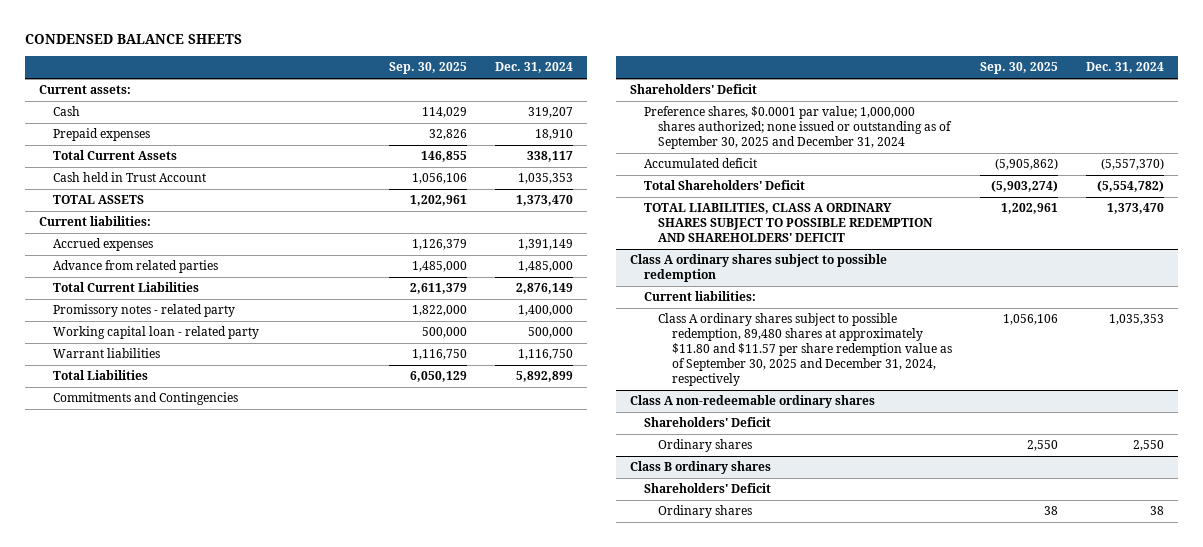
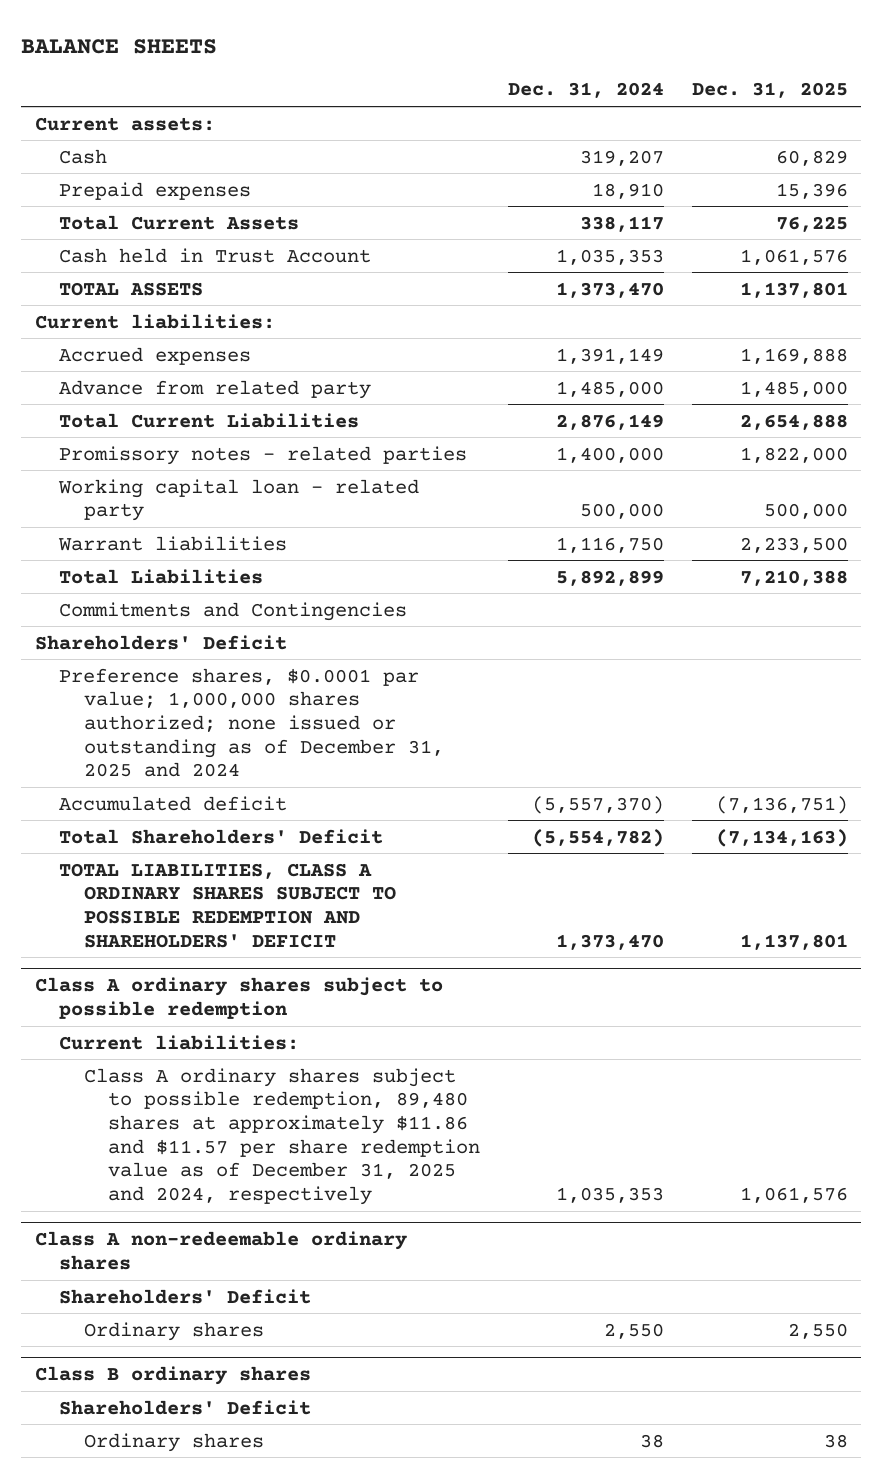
- CONDENSED BALANCE SHEETS
+ BALANCE SHEETS
- | Sep. 30, 2025 | Dec. 31, 2024
+ | Dec. 31, 2024 | Dec. 31, 2025
- Advance from related parties | 1,485,000 | 1,485,000
+ Advance from related party | 1,485,000 | 1,485,000
- Promissory notes - related party | 1,822,000 | 1,400,000
+ Promissory notes - related parties | 1,400,000 | 1,822,000
- Preference shares, $0.0001 par value; 1,000,000 shares authorized; none issued or outstanding as of September 30, 2025 and December 31, 2024
+ Preference shares, $0.0001 par value; 1,000,000 shares authorized; none issued or outstanding as of December 31, 2025 and 2024
@ Class A ordinary shares subject to possible redemption
- Class A ordinary shares subject to possible redemption, 89,480 shares at approximately $11.80 and $11.57 per share redemption value as of September 30, 2025 and December 31, 2024, respectively | 1,056,106 | 1,035,353
+ Class A ordinary shares subject to possible redemption, 89,480 shares at approximately $11.86 and $11.57 per share redemption value as of December 31, 2025 and 2024, respectively | 1,035,353 | 1,061,576

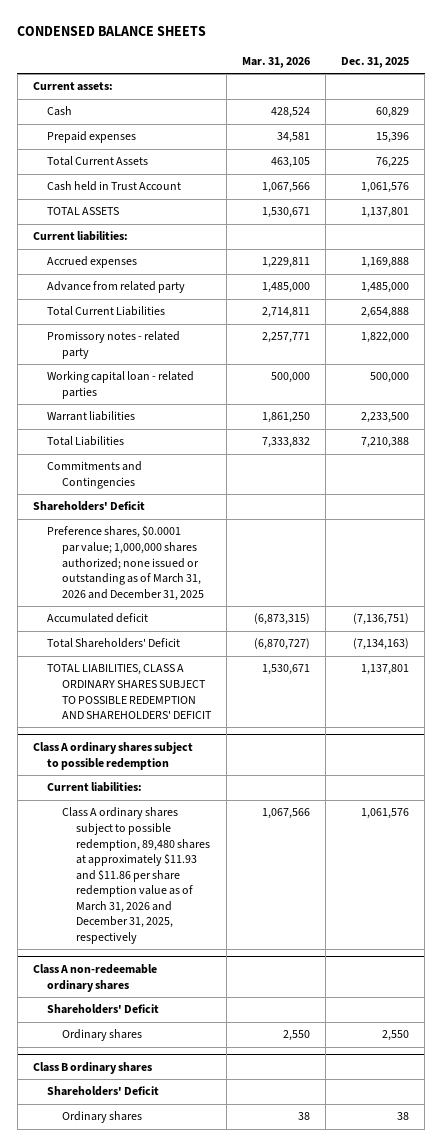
- BALANCE SHEETS
+ CONDENSED BALANCE SHEETS
- | Dec. 31, 2024 | Dec. 31, 2025
+ | Mar. 31, 2026 | Dec. 31, 2025
- Promissory notes - related parties | 1,400,000 | 1,822,000
- Working capital loan - related party | 500,000 | 500,000
+ Promissory notes - related party | 2,257,771 | 1,822,000
+ Working capital loan - related parties | 500,000 | 500,000
- Preference shares, $0.0001 par value; 1,000,000 shares authorized; none issued or outstanding as of December 31, 2025 and 2024
+ Preference shares, $0.0001 par value; 1,000,000 shares authorized; none issued or outstanding as of March 31, 2026 and December 31, 2025
@ Class A ordinary shares subject to possible redemption
- Class A ordinary shares subject to possible redemption, 89,480 shares at approximately $11.86 and $11.57 per share redemption value as of December 31, 2025 and 2024, respectively | 1,035,353 | 1,061,576
+ Class A ordinary shares subject to possible redemption, 89,480 shares at approximately $11.93 and $11.86 per share redemption value as of March 31, 2026 and December 31, 2025, respectively | 1,067,566 | 1,061,576

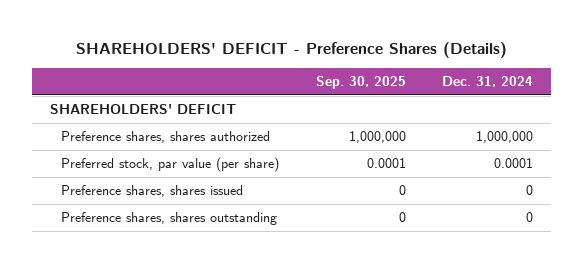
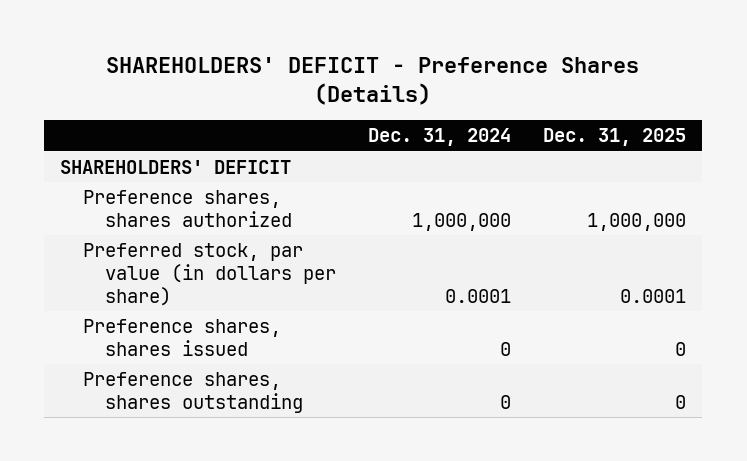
- | Sep. 30, 2025 | Dec. 31, 2024
+ | Dec. 31, 2024 | Dec. 31, 2025
- Preferred stock, par value (per share) | 0.0001 | 0.0001
+ Preferred stock, par value (in dollars per share) | 0.0001 | 0.0001

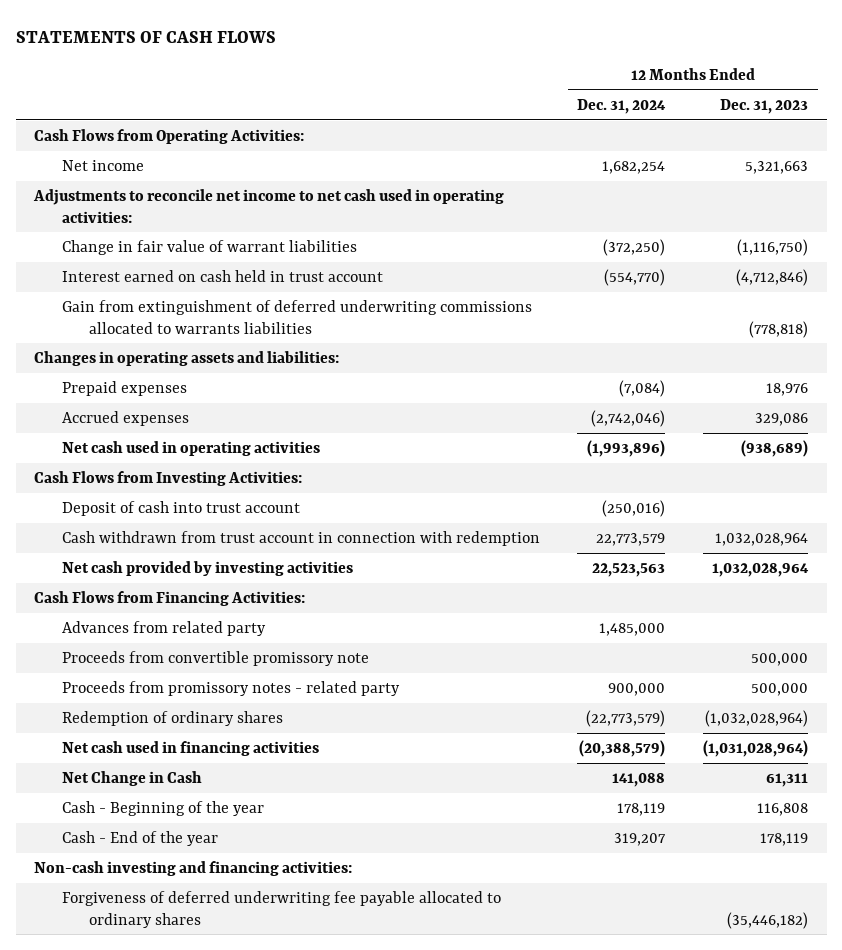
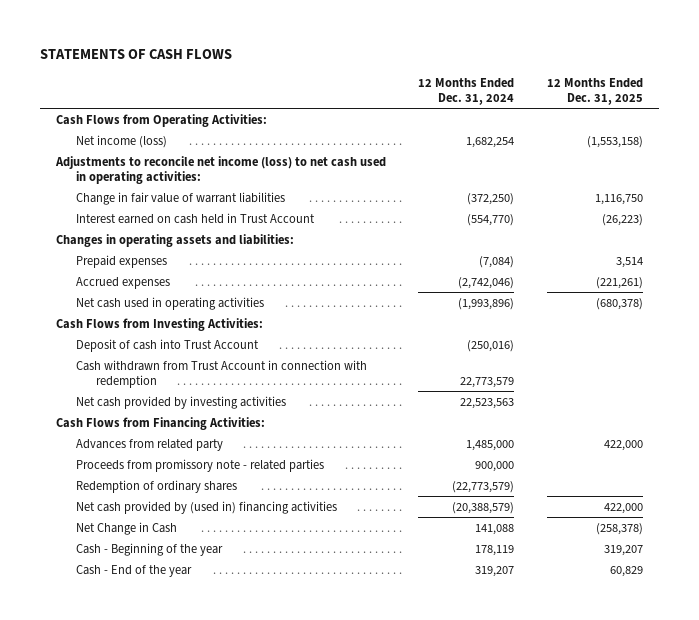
- | 12 Months Ended Dec. 31, 2024 | 12 Months Ended Dec. 31, 2023
+ | 12 Months Ended Dec. 31, 2024 | 12 Months Ended Dec. 31, 2025
- Net income | 1,682,254 | 5,321,663
- Adjustments to reconcile net income to net cash used in operating activities:
+ Net income (loss) | 1,682,254 | (1,553,158)
+ Adjustments to reconcile net income (loss) to net cash used in operating activities:
- Interest earned on cash held in trust account | (554,770) | (4,712,846)
- Gain from extinguishment of deferred underwriting commissions allocated to warrants liabilities | | (778,818)
+ Interest earned on cash held in Trust Account | (554,770) | (26,223)
- Deposit of cash into trust account | (250,016) |
- Cash withdrawn from trust account in connection with redemption | 22,773,579 | 1,032,028,964
+ Deposit of cash into Trust Account | (250,016) |
+ Cash withdrawn from Trust Account in connection with redemption | 22,773,579 |
- Proceeds from convertible promissory note | | 500,000
- Proceeds from promissory notes - related party | 900,000 | 500,000
+ Proceeds from promissory note - related parties | 900,000 |
- Net cash used in financing activities | (20,388,579) | (1,031,028,964)
+ Net cash provided by (used in) financing activities | (20,388,579) | 422,000
- Non-cash investing and financing activities:
- Forgiveness of deferred underwriting fee payable allocated to ordinary shares | | (35,446,182)

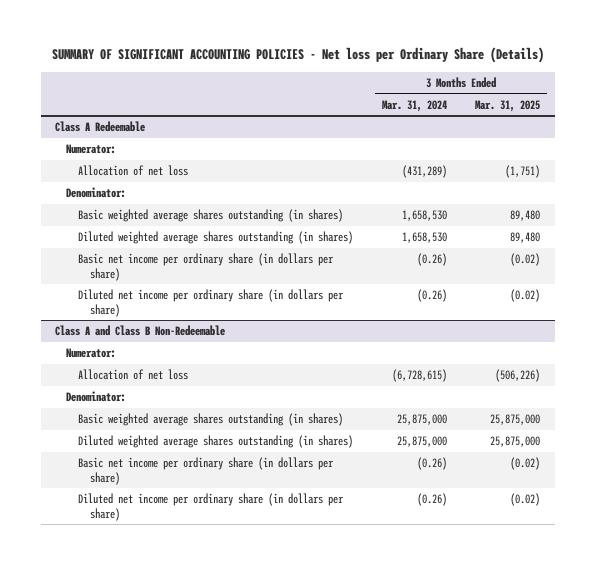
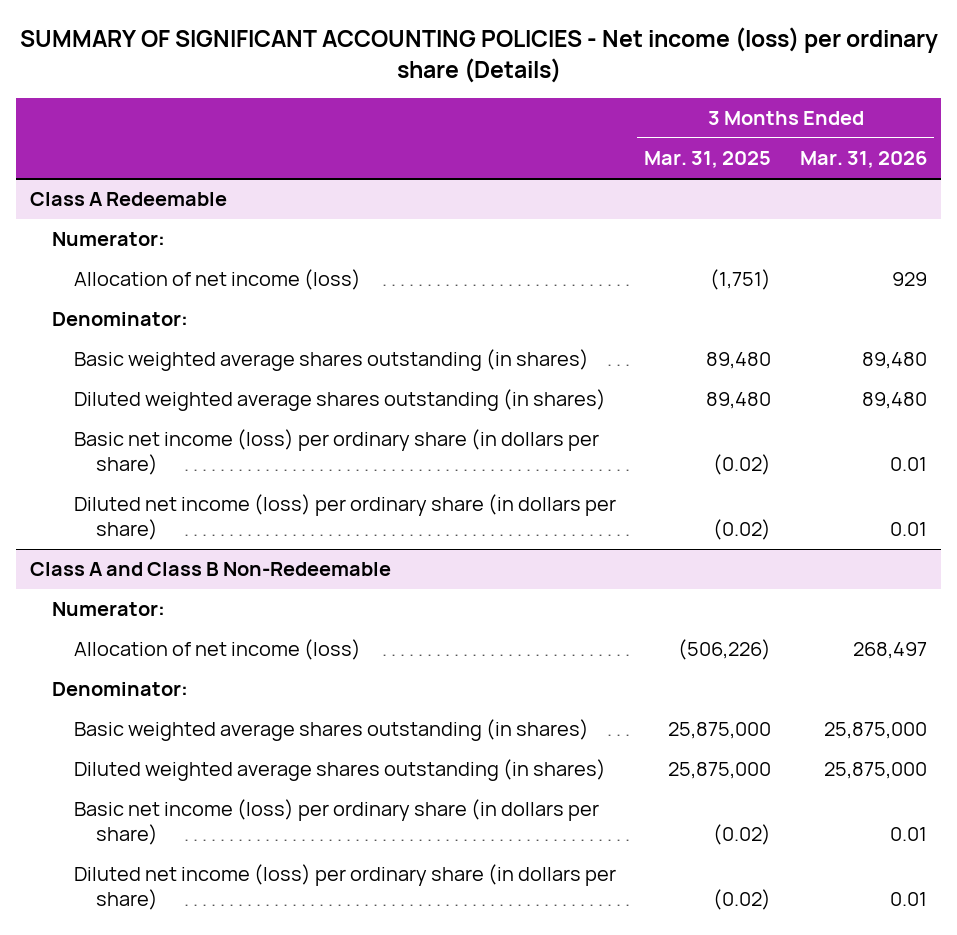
- SUMMARY OF SIGNIFICANT ACCOUNTING POLICIES - Net loss per Ordinary Share (Details)
+ SUMMARY OF SIGNIFICANT ACCOUNTING POLICIES - Net income (loss) per ordinary share (Details)
- | 3 Months Ended Mar. 31, 2024 | 3 Months Ended Mar. 31, 2025
+ | 3 Months Ended Mar. 31, 2025 | 3 Months Ended Mar. 31, 2026
@ Class A Redeemable
- Allocation of net loss | (431,289) | (1,751)
+ Allocation of net income (loss) | (1,751) | 929
- Basic net income per ordinary share (in dollars per share) | (0.26) | (0.02)
- Diluted net income per ordinary share (in dollars per share) | (0.26) | (0.02)
+ Basic net income (loss) per ordinary share (in dollars per share) | (0.02) | 0.01
+ Diluted net income (loss) per ordinary share (in dollars per share) | (0.02) | 0.01
@ Class A and Class B Non-Redeemable
- Allocation of net loss | (6,728,615) | (506,226)
+ Allocation of net income (loss) | (506,226) | 268,497
- Basic net income per ordinary share (in dollars per share) | (0.26) | (0.02)
- Diluted net income per ordinary share (in dollars per share) | (0.26) | (0.02)
+ Basic net income (loss) per ordinary share (in dollars per share) | (0.02) | 0.01
+ Diluted net income (loss) per ordinary share (in dollars per share) | (0.02) | 0.01

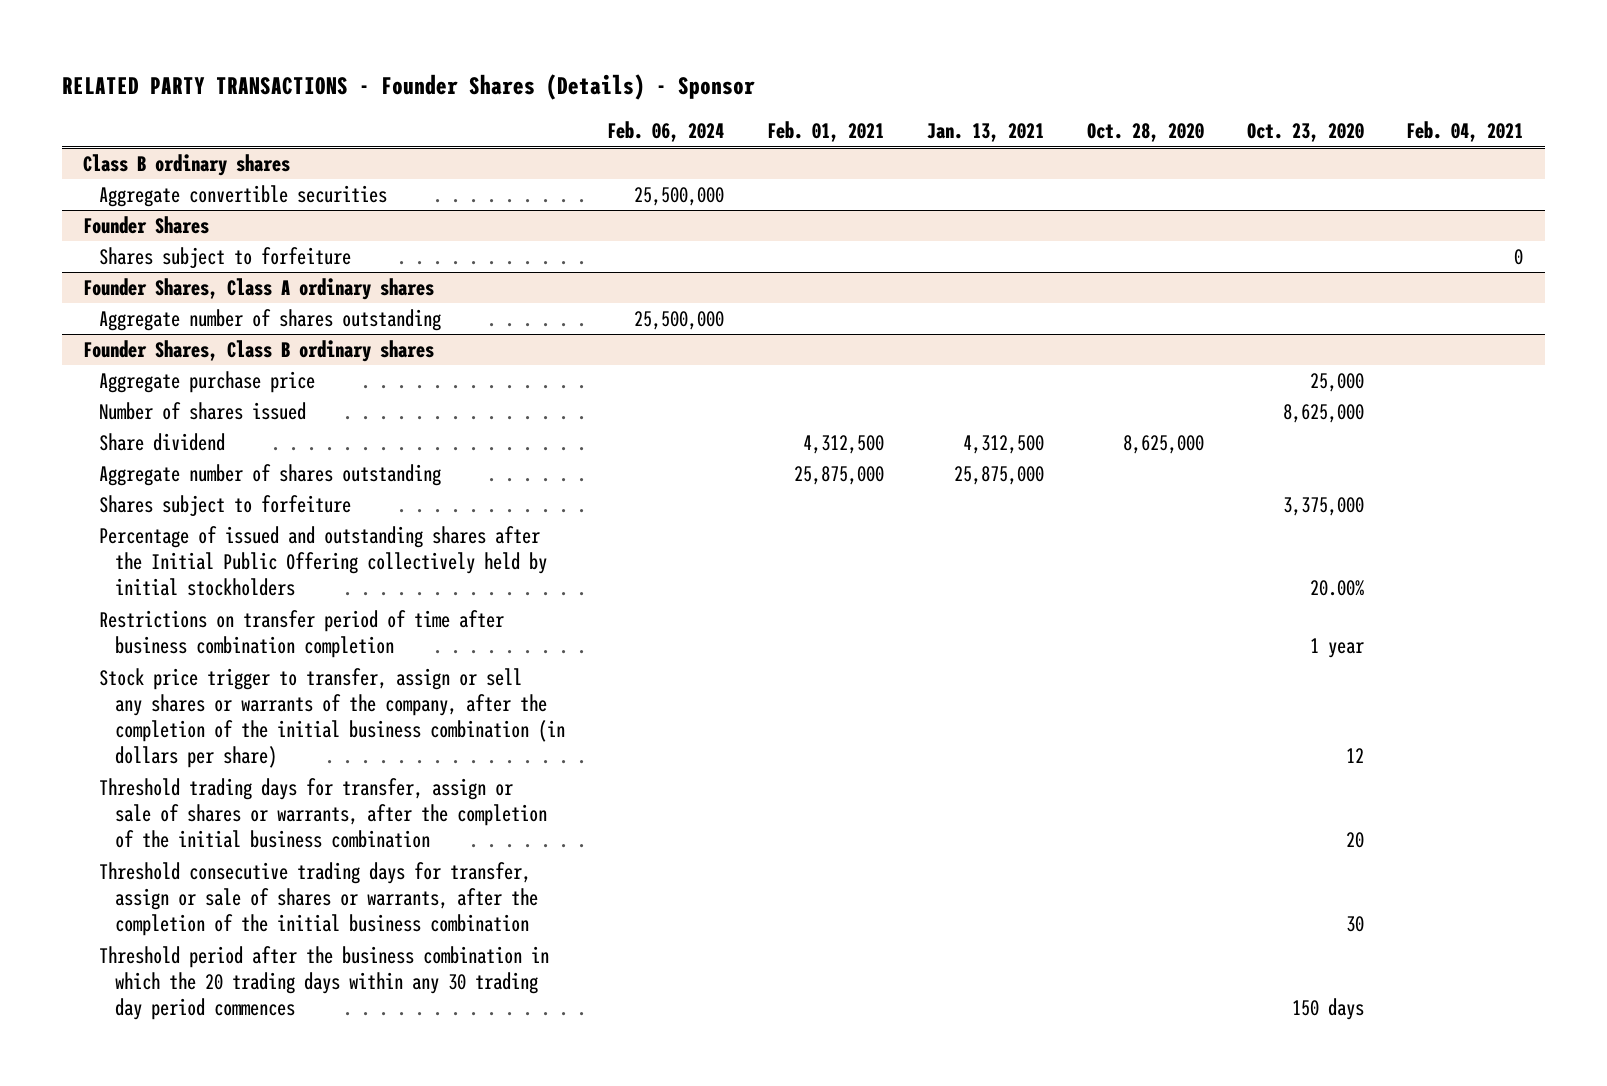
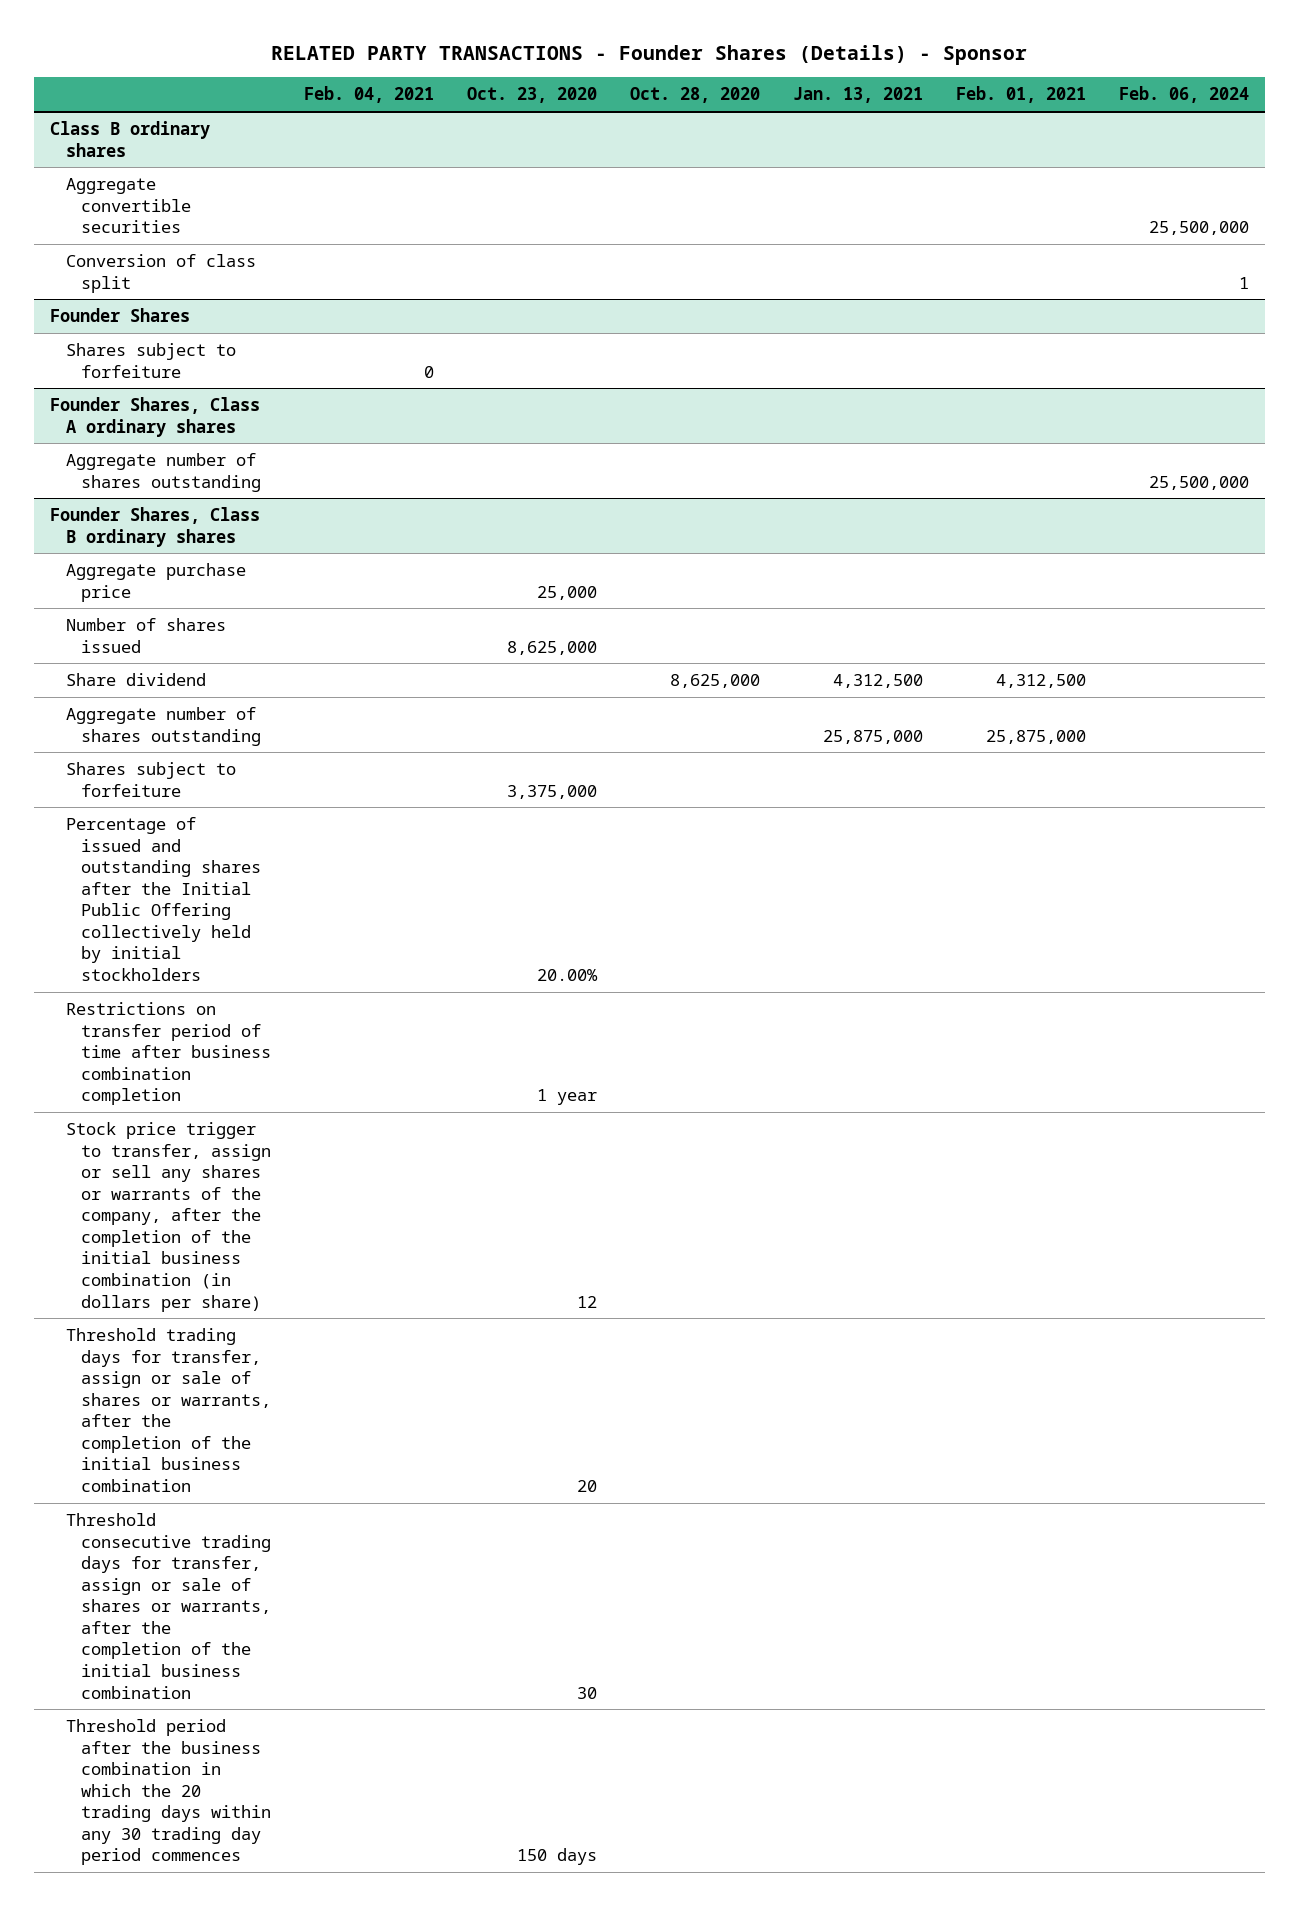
- | Feb. 06, 2024 | Feb. 01, 2021 | Jan. 13, 2021 | Oct. 28, 2020 | Oct. 23, 2020 | Feb. 04, 2021
+ | Feb. 04, 2021 | Oct. 23, 2020 | Oct. 28, 2020 | Jan. 13, 2021 | Feb. 01, 2021 | Feb. 06, 2024
@ Class B ordinary shares
+ Conversion of class split | | | | | | 1

